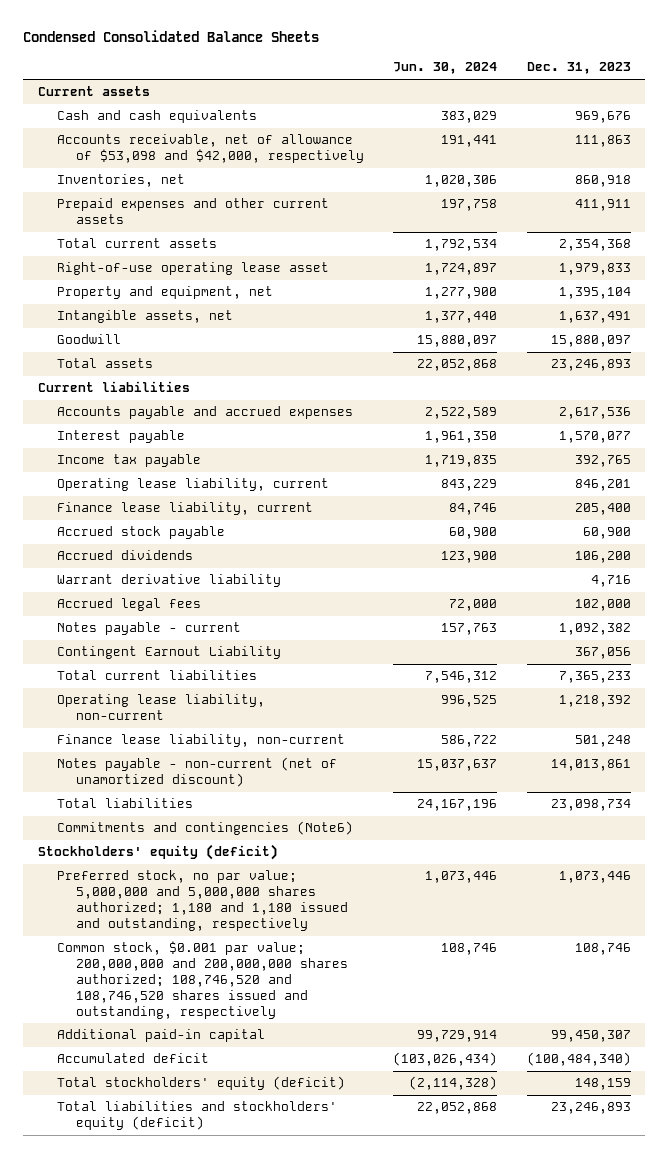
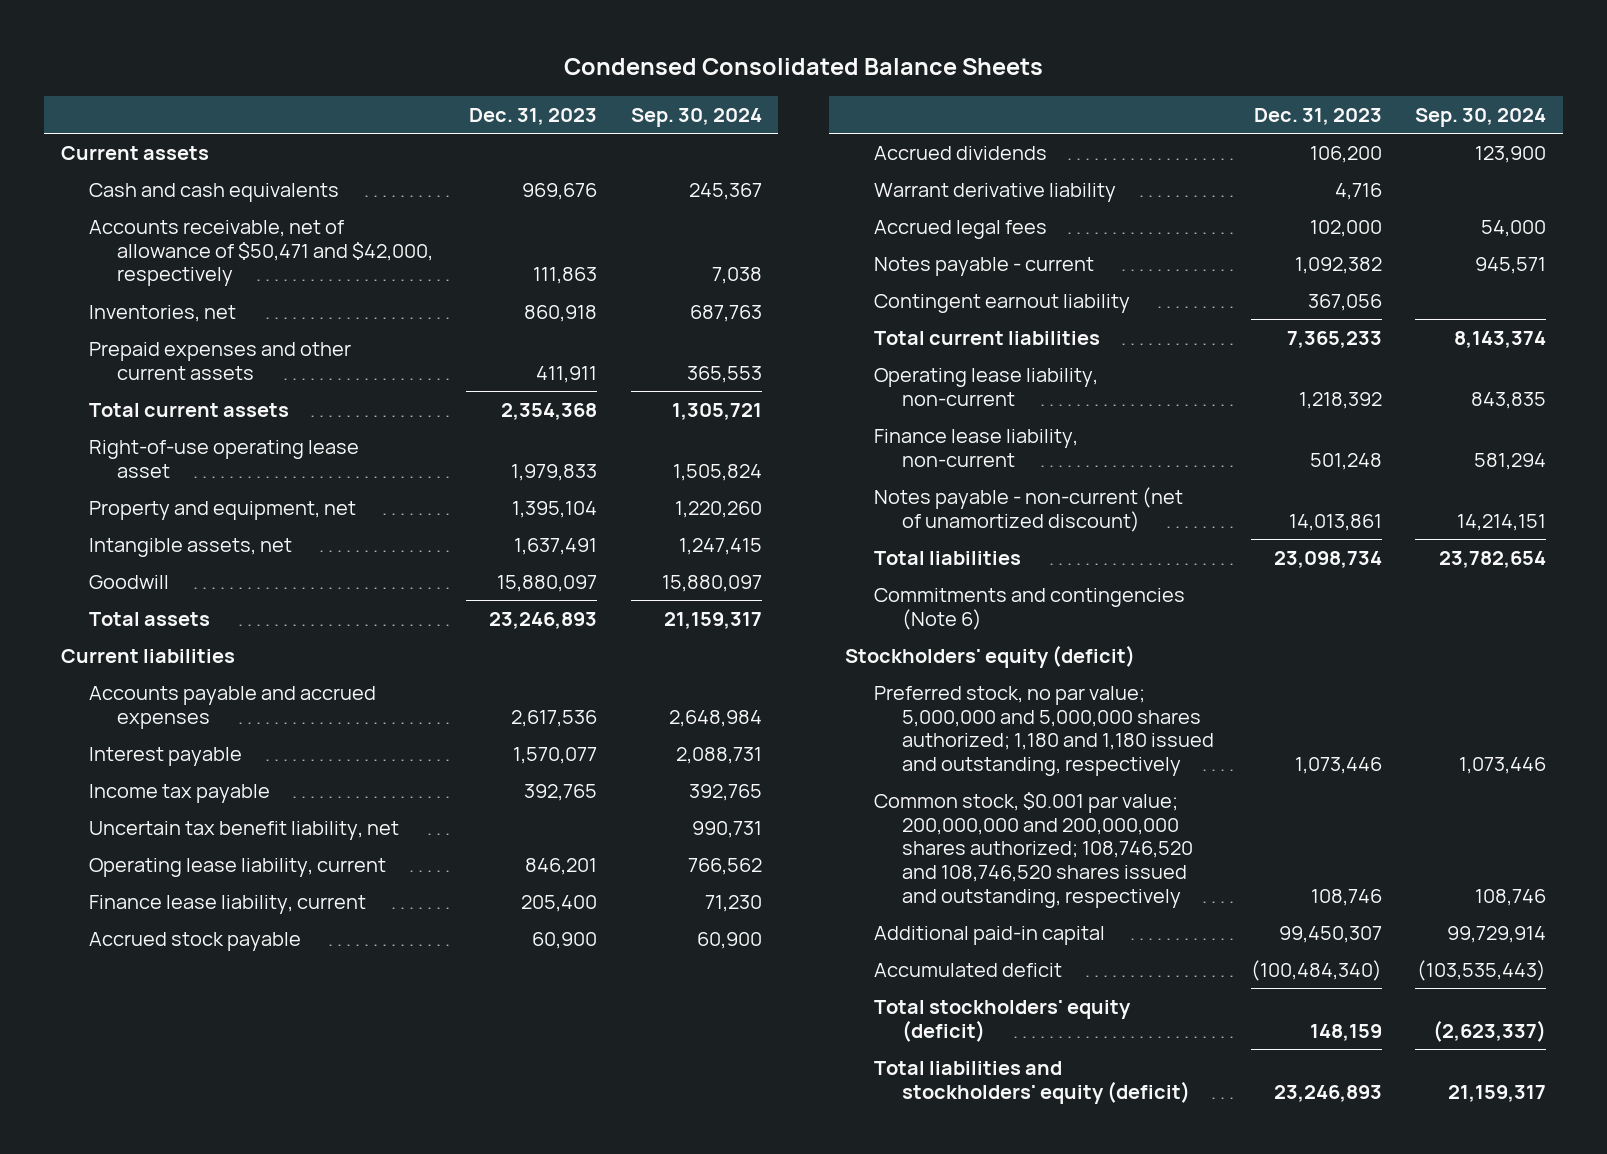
- | Jun. 30, 2024 | Dec. 31, 2023
+ | Dec. 31, 2023 | Sep. 30, 2024
- Accounts receivable, net of allowance of $53,098 and $42,000, respectively | 191,441 | 111,863
+ Accounts receivable, net of allowance of $50,471 and $42,000, respectively | 111,863 | 7,038
+ Uncertain tax benefit liability, net | | 990,731
- Contingent Earnout Liability | | 367,056
+ Contingent earnout liability | 367,056 |
- Commitments and contingencies (Note6)
+ Commitments and contingencies (Note 6)

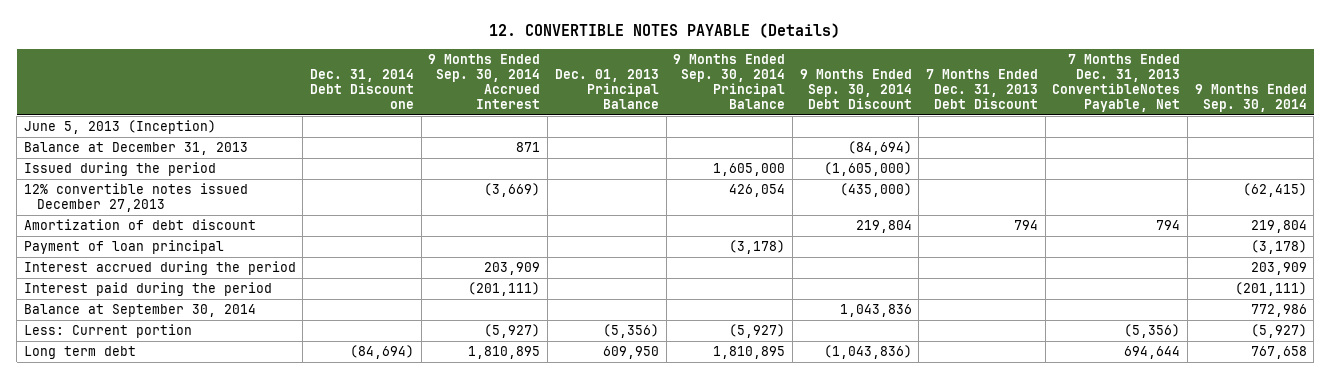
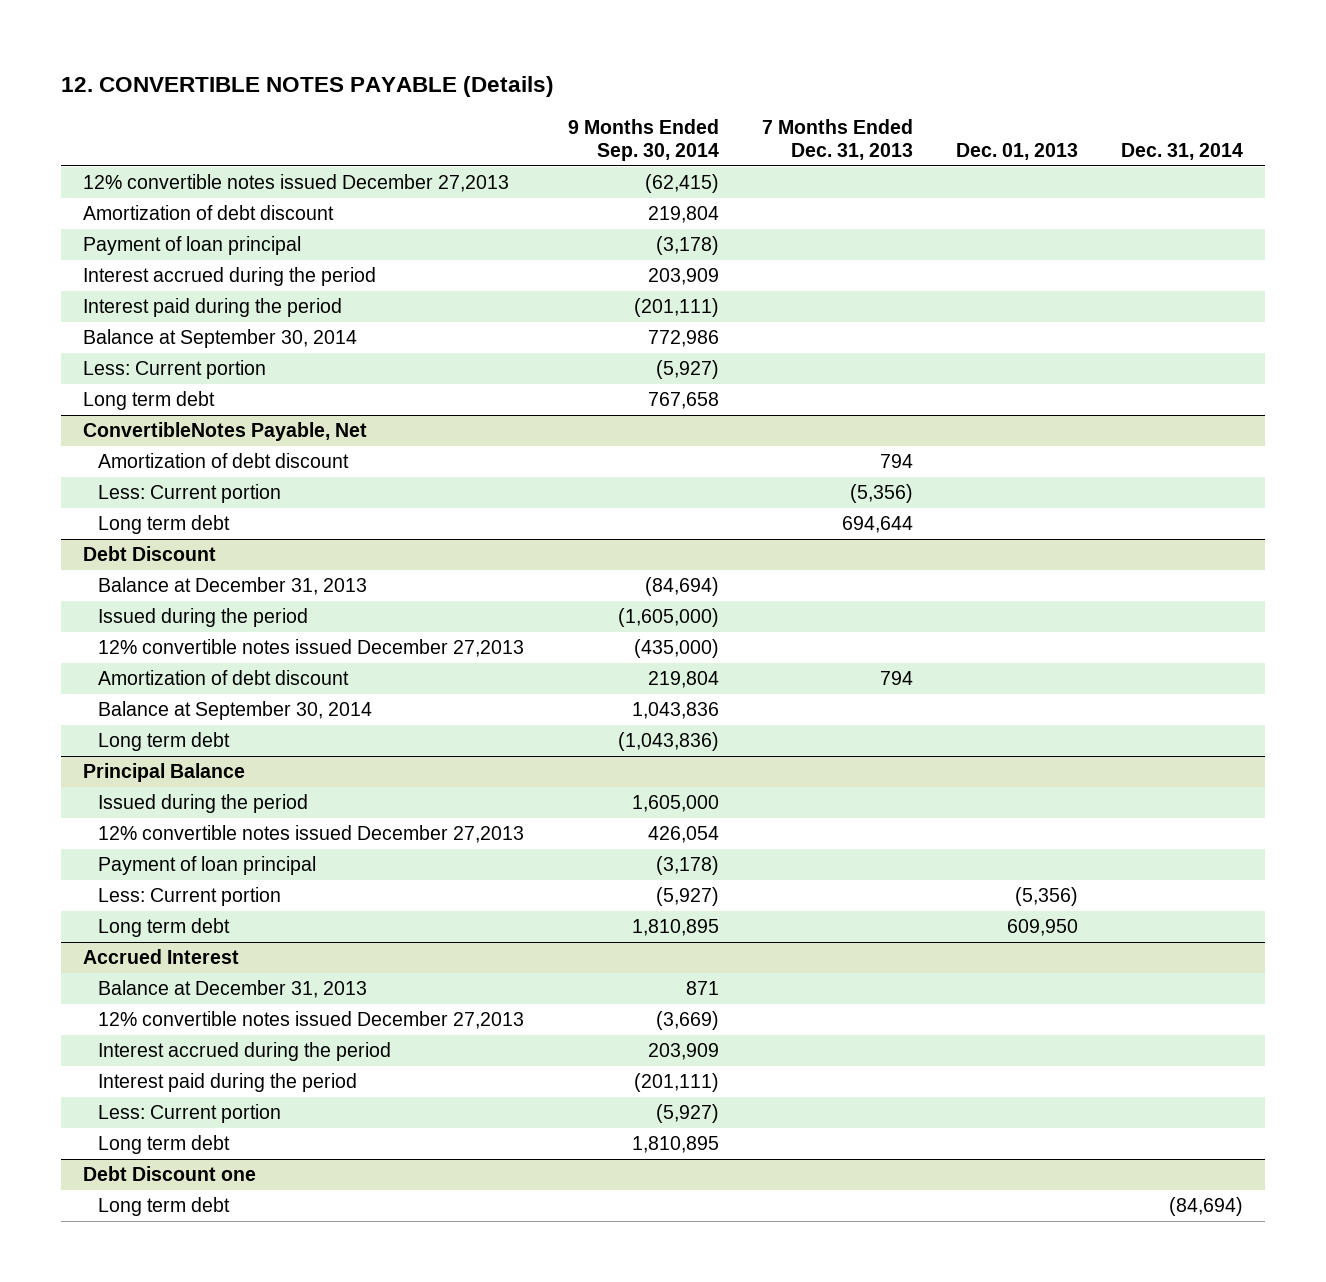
- | Dec. 31, 2014 Debt Discount one | 9 Months Ended Sep. 30, 2014 Accrued Interest | Dec. 01, 2013 Principal Balance | 9 Months Ended Sep. 30, 2014 Principal Balance | 9 Months Ended Sep. 30, 2014 Debt Discount | 7 Months Ended Dec. 31, 2013 Debt Discount | 7 Months Ended Dec. 31, 2013 ConvertibleNotes Payable, Net | 9 Months Ended Sep. 30, 2014
+ | 9 Months Ended Sep. 30, 2014 | 7 Months Ended Dec. 31, 2013 | Dec. 01, 2013 | Dec. 31, 2014
- June 5, 2013 (Inception)
- Balance at December 31, 2013 | | 871 | | | (84,694) | | |
- Issued during the period | | | | 1,605,000 | (1,605,000) | | |
+ ConvertibleNotes Payable, Net
+ Amortization of debt discount | | 794 | |
+ Less: Current portion | | (5,356) | |
+ Long term debt | | 694,644 | |
+ Debt Discount
+ Balance at December 31, 2013 | (84,694) | | |
+ Issued during the period | (1,605,000) | | |
+ 12% convertible notes issued December 27,2013 | (435,000) | | |
+ Amortization of debt discount | 219,804 | 794 | |
+ Balance at September 30, 2014 | 1,043,836 | | |
+ Long term debt | (1,043,836) | | |
+ Principal Balance
+ Issued during the period | 1,605,000 | | |
+ 12% convertible notes issued December 27,2013 | 426,054 | | |
+ Payment of loan principal | (3,178) | | |
+ Less: Current portion | (5,927) | | (5,356) |
+ Long term debt | 1,810,895 | | 609,950 |
+ Accrued Interest
+ Balance at December 31, 2013 | 871 | | |
+ 12% convertible notes issued December 27,2013 | (3,669) | | |
+ Interest accrued during the period | 203,909 | | |
+ Interest paid during the period | (201,111) | | |
+ Less: Current portion | (5,927) | | |
+ Long term debt | 1,810,895 | | |
+ Debt Discount one
+ Long term debt | | | | (84,694)

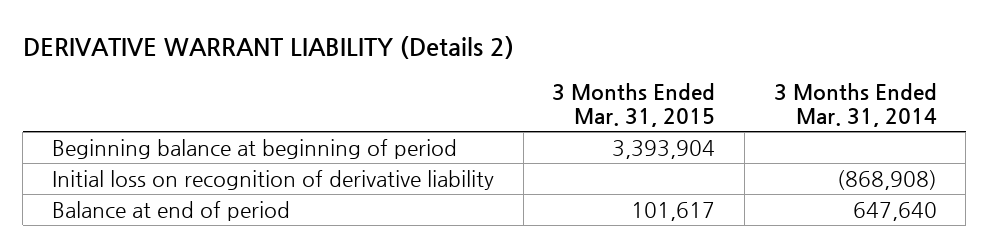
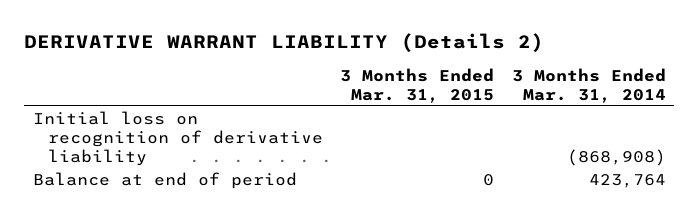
- Beginning balance at beginning of period | 3,393,904 |
- Balance at end of period | 101,617 | 647,640
+ Balance at end of period | 0 | 423,764

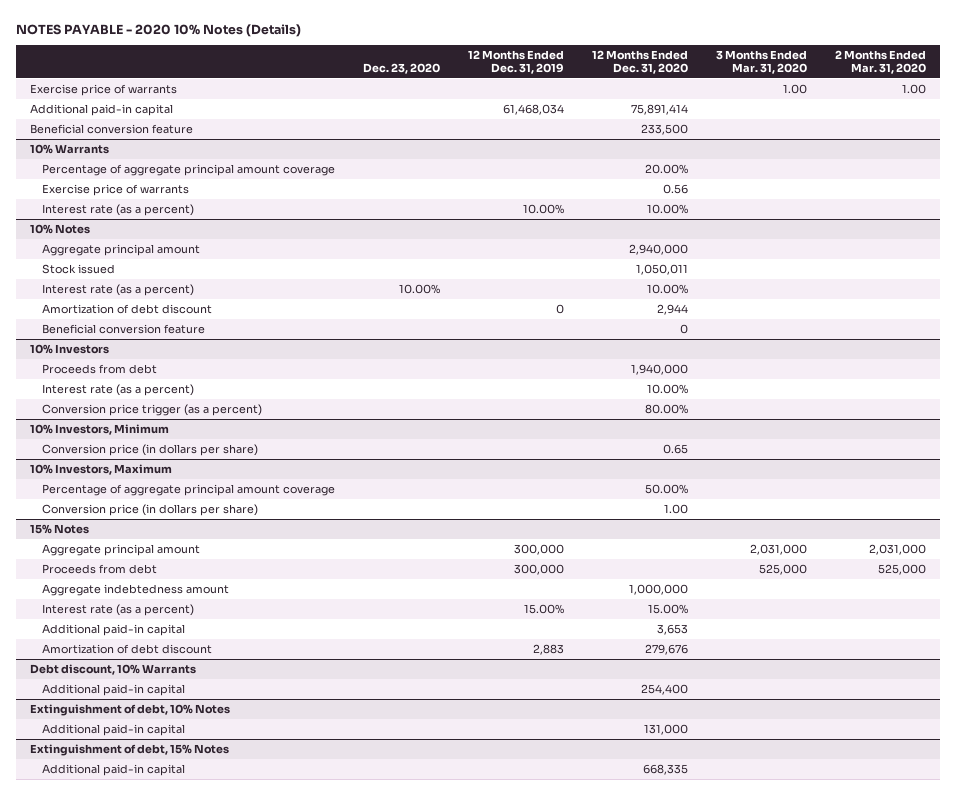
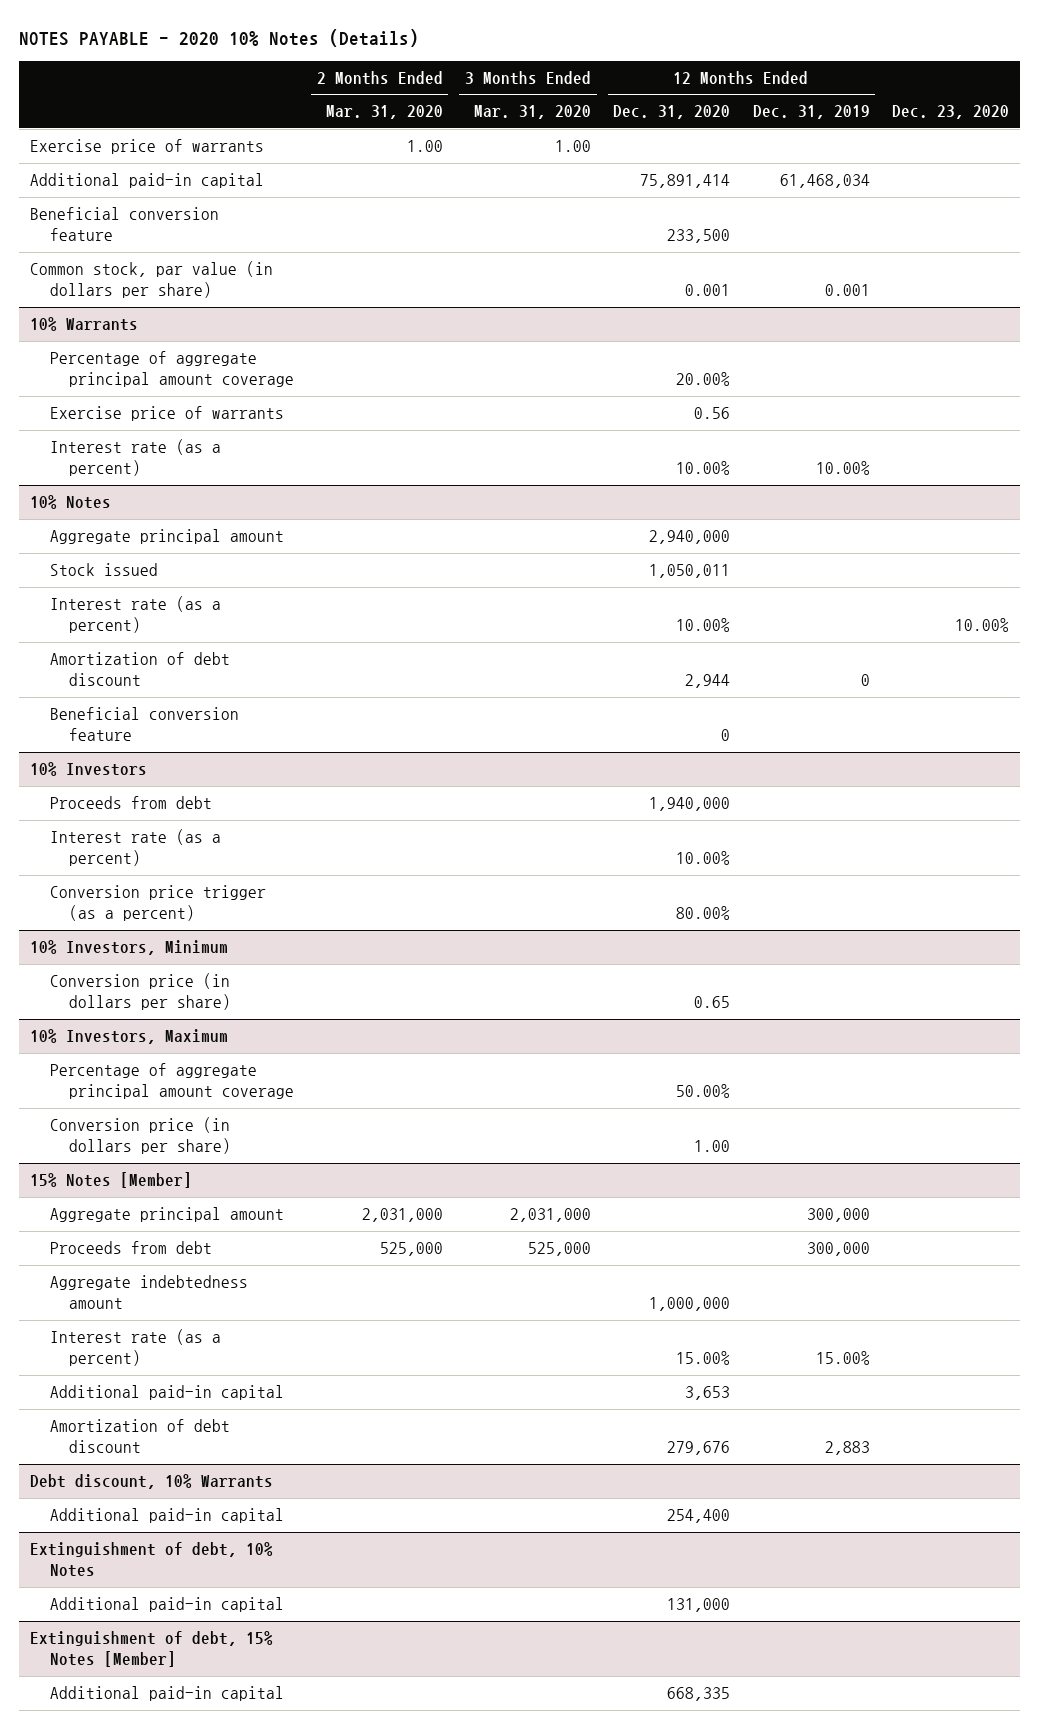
- | Dec. 23, 2020 | 12 Months Ended Dec. 31, 2019 | 12 Months Ended Dec. 31, 2020 | 3 Months Ended Mar. 31, 2020 | 2 Months Ended Mar. 31, 2020
+ | 2 Months Ended Mar. 31, 2020 | 3 Months Ended Mar. 31, 2020 | 12 Months Ended Dec. 31, 2020 | 12 Months Ended Dec. 31, 2019 | Dec. 23, 2020
+ Common stock, par value (in dollars per share) | | | 0.001 | 0.001 |
- 15% Notes
+ 15% Notes [Member]
- Extinguishment of debt, 15% Notes
+ Extinguishment of debt, 15% Notes [Member]

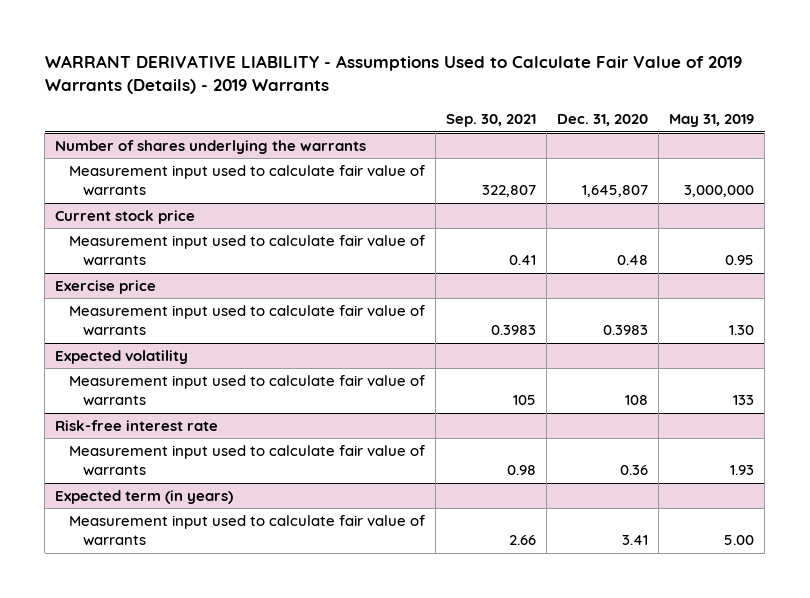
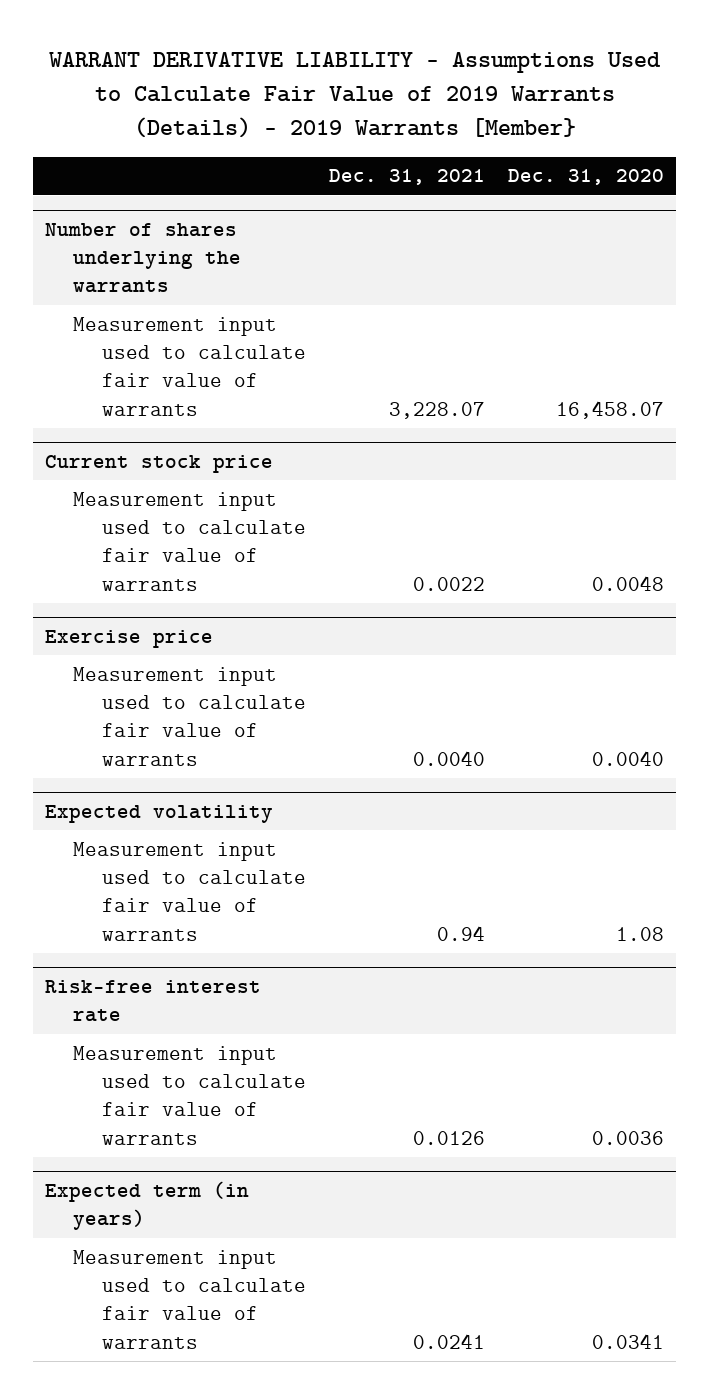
- WARRANT DERIVATIVE LIABILITY - Assumptions Used to Calculate Fair Value of 2019 Warrants (Details) - 2019 Warrants
+ WARRANT DERIVATIVE LIABILITY - Assumptions Used to Calculate Fair Value of 2019 Warrants (Details) - 2019 Warrants [Member}
- | Sep. 30, 2021 | Dec. 31, 2020 | May 31, 2019
+ | Dec. 31, 2021 | Dec. 31, 2020
@ Number of shares underlying the warrants
- Measurement input used to calculate fair value of warrants | 322,807 | 1,645,807 | 3,000,000
+ Measurement input used to calculate fair value of warrants | 3,228.07 | 16,458.07
@ Current stock price
- Measurement input used to calculate fair value of warrants | 0.41 | 0.48 | 0.95
+ Measurement input used to calculate fair value of warrants | 0.0022 | 0.0048
@ Exercise price
- Measurement input used to calculate fair value of warrants | 0.3983 | 0.3983 | 1.30
+ Measurement input used to calculate fair value of warrants | 0.0040 | 0.0040
@ Expected volatility
- Measurement input used to calculate fair value of warrants | 105 | 108 | 133
+ Measurement input used to calculate fair value of warrants | 0.94 | 1.08
@ Risk-free interest rate
- Measurement input used to calculate fair value of warrants | 0.98 | 0.36 | 1.93
+ Measurement input used to calculate fair value of warrants | 0.0126 | 0.0036
@ Expected term (in years)
- Measurement input used to calculate fair value of warrants | 2.66 | 3.41 | 5.00
+ Measurement input used to calculate fair value of warrants | 0.0241 | 0.0341

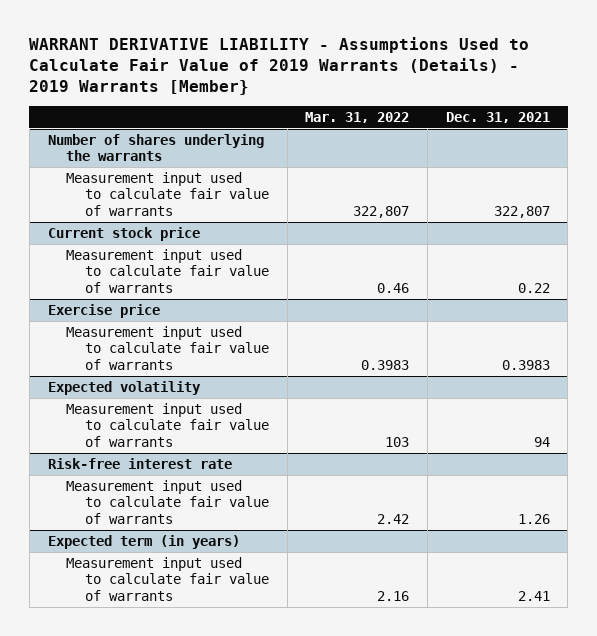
- | Dec. 31, 2021 | Dec. 31, 2020
+ | Mar. 31, 2022 | Dec. 31, 2021
@ Number of shares underlying the warrants
- Measurement input used to calculate fair value of warrants | 3,228.07 | 16,458.07
+ Measurement input used to calculate fair value of warrants | 322,807 | 322,807
@ Current stock price
- Measurement input used to calculate fair value of warrants | 0.0022 | 0.0048
+ Measurement input used to calculate fair value of warrants | 0.46 | 0.22
@ Exercise price
- Measurement input used to calculate fair value of warrants | 0.0040 | 0.0040
+ Measurement input used to calculate fair value of warrants | 0.3983 | 0.3983
@ Expected volatility
- Measurement input used to calculate fair value of warrants | 0.94 | 1.08
+ Measurement input used to calculate fair value of warrants | 103 | 94
@ Risk-free interest rate
- Measurement input used to calculate fair value of warrants | 0.0126 | 0.0036
+ Measurement input used to calculate fair value of warrants | 2.42 | 1.26
@ Expected term (in years)
- Measurement input used to calculate fair value of warrants | 0.0241 | 0.0341
+ Measurement input used to calculate fair value of warrants | 2.16 | 2.41

